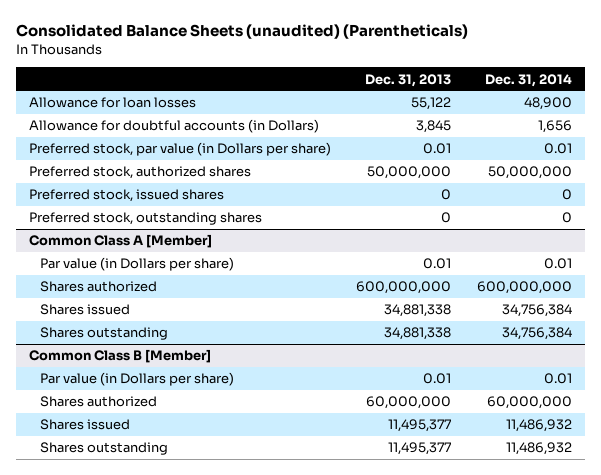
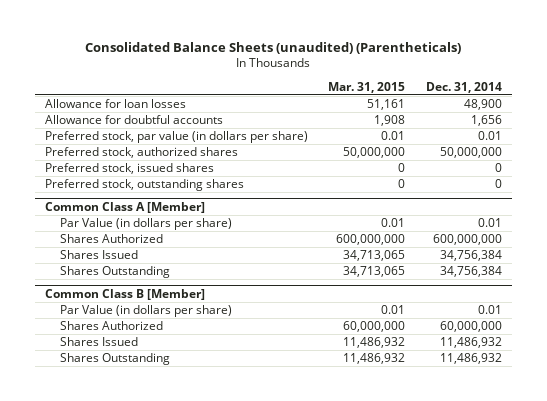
- | Dec. 31, 2013 | Dec. 31, 2014
+ | Mar. 31, 2015 | Dec. 31, 2014
- Allowance for doubtful accounts (in Dollars) | 3,845 | 1,656
- Preferred stock, par value (in Dollars per share) | 0.01 | 0.01
+ Allowance for doubtful accounts | 1,908 | 1,656
+ Preferred stock, par value (in dollars per share) | 0.01 | 0.01
@ Common Class A [Member]
- Par value (in Dollars per share) | 0.01 | 0.01
- Shares authorized | 600,000,000 | 600,000,000
- Shares issued | 34,881,338 | 34,756,384
- Shares outstanding | 34,881,338 | 34,756,384
+ Par Value (in dollars per share) | 0.01 | 0.01
+ Shares Authorized | 600,000,000 | 600,000,000
+ Shares Issued | 34,713,065 | 34,756,384
+ Shares Outstanding | 34,713,065 | 34,756,384
@ Common Class B [Member]
- Par value (in Dollars per share) | 0.01 | 0.01
- Shares authorized | 60,000,000 | 60,000,000
- Shares issued | 11,495,377 | 11,486,932
- Shares outstanding | 11,495,377 | 11,486,932
+ Par Value (in dollars per share) | 0.01 | 0.01
+ Shares Authorized | 60,000,000 | 60,000,000
+ Shares Issued | 11,486,932 | 11,486,932
+ Shares Outstanding | 11,486,932 | 11,486,932

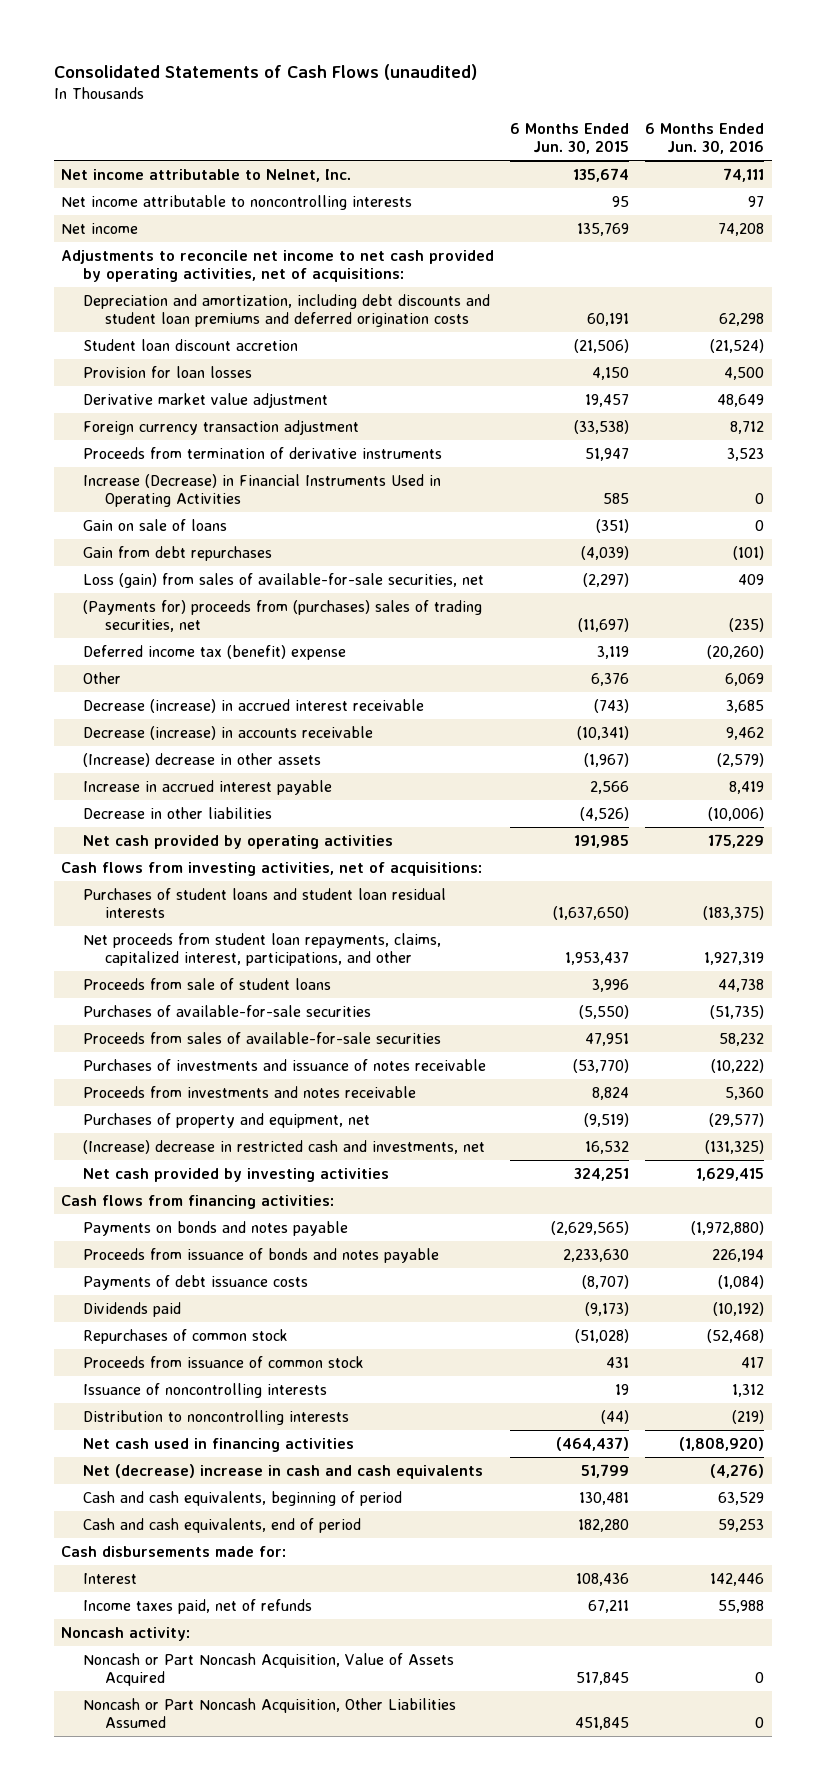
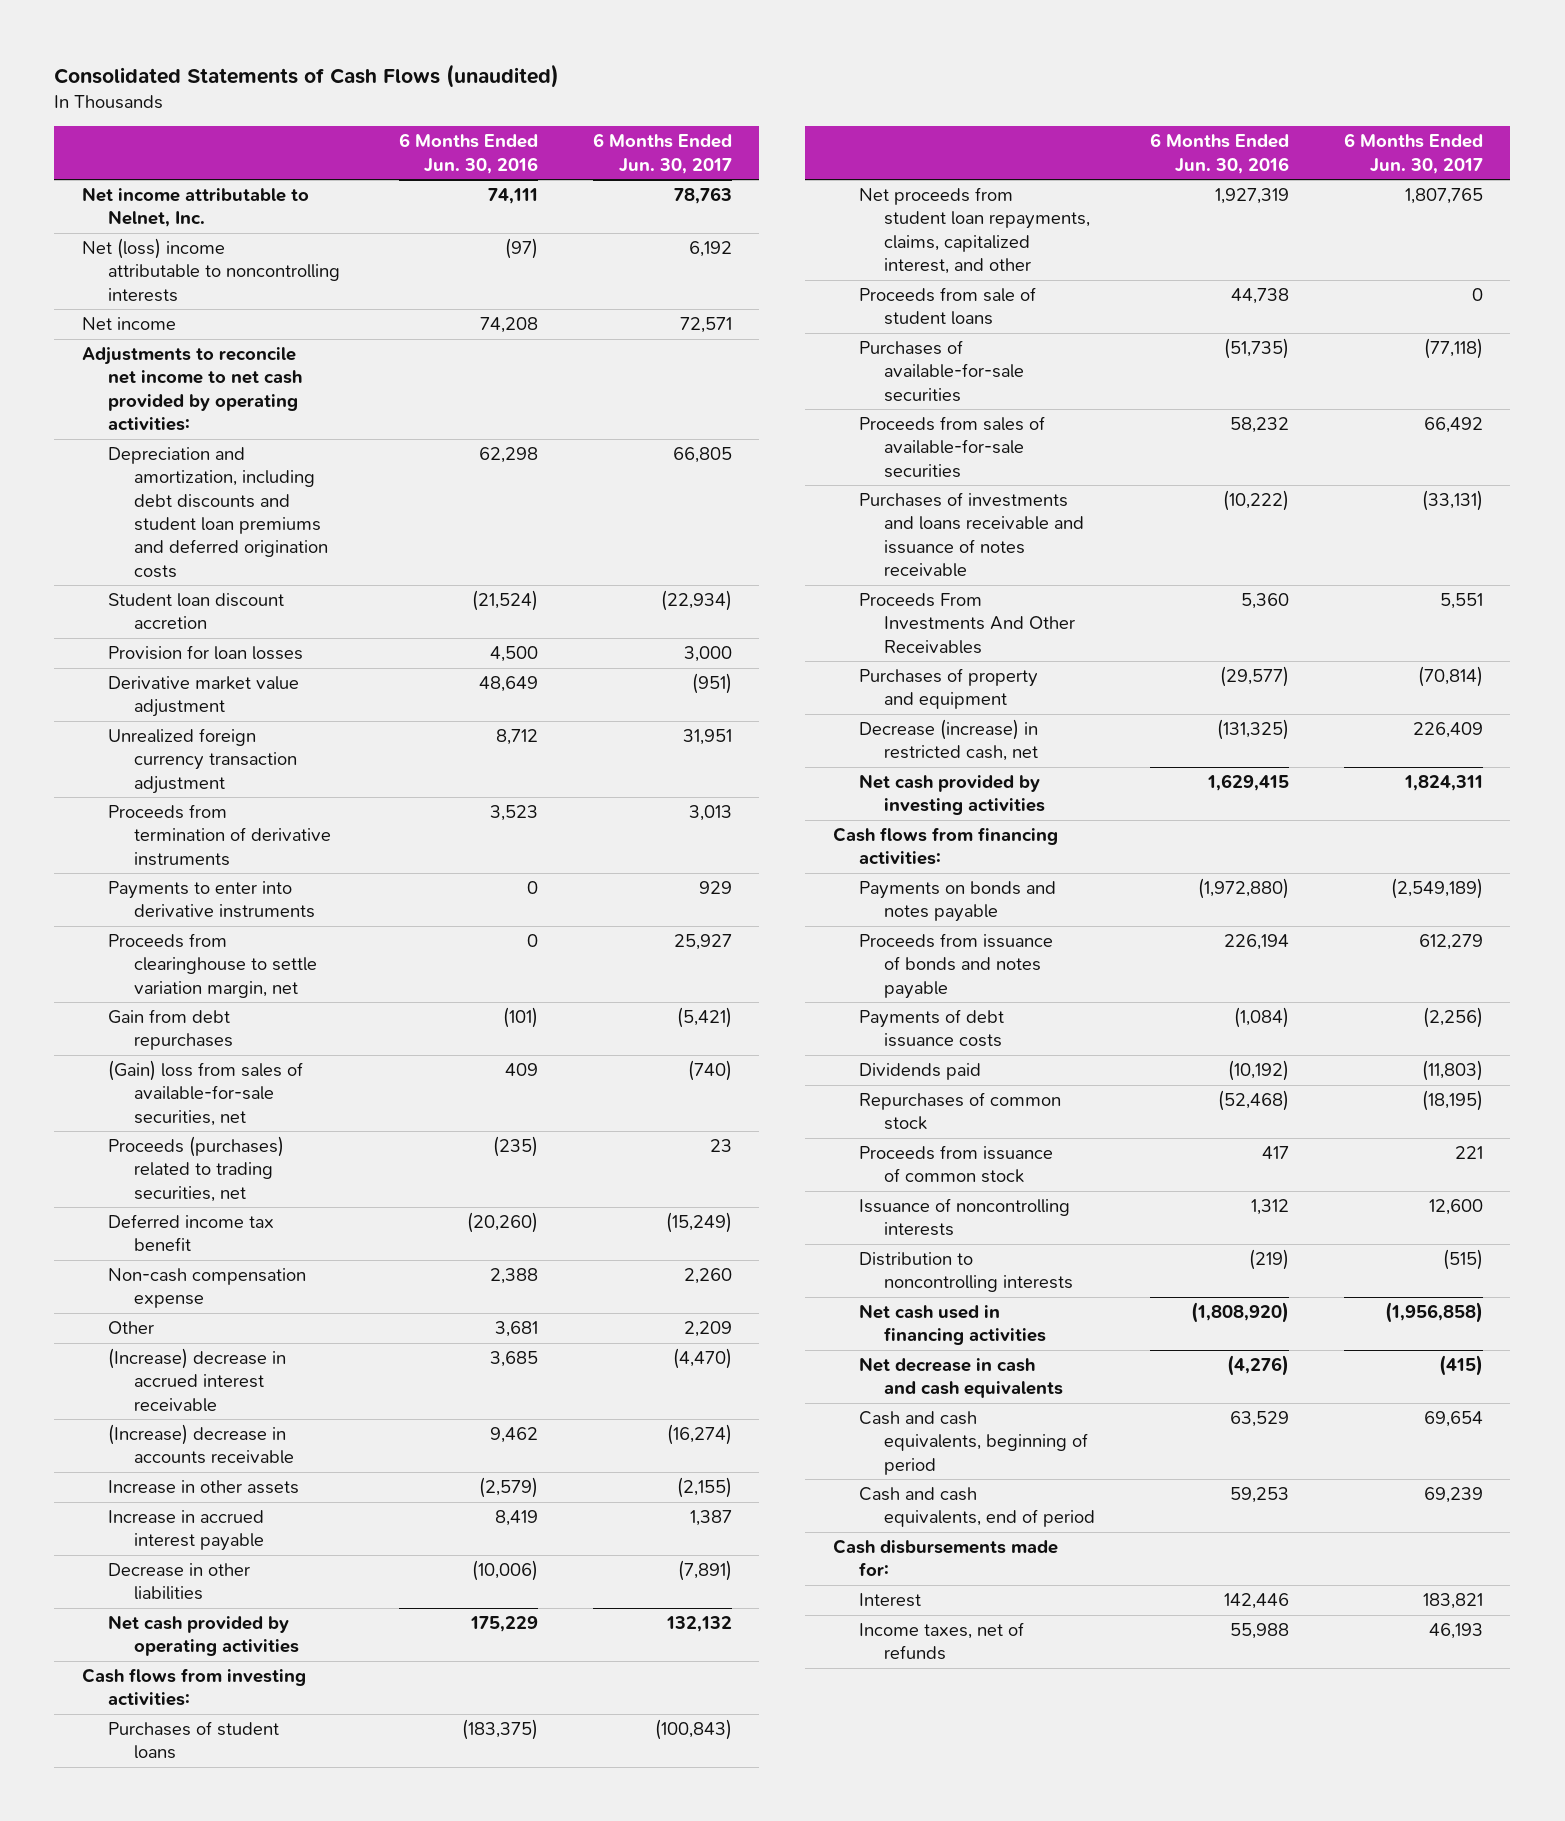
- | 6 Months Ended Jun. 30, 2015 | 6 Months Ended Jun. 30, 2016
+ | 6 Months Ended Jun. 30, 2016 | 6 Months Ended Jun. 30, 2017
- Net income attributable to noncontrolling interests | 95 | 97
+ Net (loss) income attributable to noncontrolling interests | (97) | 6,192
- Adjustments to reconcile net income to net cash provided by operating activities, net of acquisitions:
+ Adjustments to reconcile net income to net cash provided by operating activities:
- Foreign currency transaction adjustment | (33,538) | 8,712
+ Unrealized foreign currency transaction adjustment | 8,712 | 31,951
- Increase (Decrease) in Financial Instruments Used in Operating Activities | 585 | 0
- Gain on sale of loans | (351) | 0
+ Payments to enter into derivative instruments | 0 | 929
+ Proceeds from clearinghouse to settle variation margin, net | 0 | 25,927
- Loss (gain) from sales of available-for-sale securities, net | (2,297) | 409
- (Payments for) proceeds from (purchases) sales of trading securities, net | (11,697) | (235)
- Deferred income tax (benefit) expense | 3,119 | (20,260)
- Other | 6,376 | 6,069
- Decrease (increase) in accrued interest receivable | (743) | 3,685
- Decrease (increase) in accounts receivable | (10,341) | 9,462
- (Increase) decrease in other assets | (1,967) | (2,579)
+ (Gain) loss from sales of available-for-sale securities, net | 409 | (740)
+ Proceeds (purchases) related to trading securities, net | (235) | 23
+ Deferred income tax benefit | (20,260) | (15,249)
+ Non-cash compensation expense | 2,388 | 2,260
+ Other | 3,681 | 2,209
+ (Increase) decrease in accrued interest receivable | 3,685 | (4,470)
+ (Increase) decrease in accounts receivable | 9,462 | (16,274)
+ Increase in other assets | (2,579) | (2,155)
- Cash flows from investing activities, net of acquisitions:
- Purchases of student loans and student loan residual interests | (1,637,650) | (183,375)
- Net proceeds from student loan repayments, claims, capitalized interest, participations, and other | 1,953,437 | 1,927,319
+ Cash flows from investing activities:
+ Purchases of student loans | (183,375) | (100,843)
+ Net proceeds from student loan repayments, claims, capitalized interest, and other | 1,927,319 | 1,807,765
- Purchases of investments and issuance of notes receivable | (53,770) | (10,222)
- Proceeds from investments and notes receivable | 8,824 | 5,360
- Purchases of property and equipment, net | (9,519) | (29,577)
- (Increase) decrease in restricted cash and investments, net | 16,532 | (131,325)
+ Purchases of investments and loans receivable and issuance of notes receivable | (10,222) | (33,131)
+ Proceeds From Investments And Other Receivables | 5,360 | 5,551
+ Purchases of property and equipment | (29,577) | (70,814)
+ Decrease (increase) in restricted cash, net | (131,325) | 226,409
- Net (decrease) increase in cash and cash equivalents | 51,799 | (4,276)
+ Net decrease in cash and cash equivalents | (4,276) | (415)
- Income taxes paid, net of refunds | 67,211 | 55,988
- Noncash activity:
- Noncash or Part Noncash Acquisition, Value of Assets Acquired | 517,845 | 0
- Noncash or Part Noncash Acquisition, Other Liabilities Assumed | 451,845 | 0
+ Income taxes, net of refunds | 55,988 | 46,193

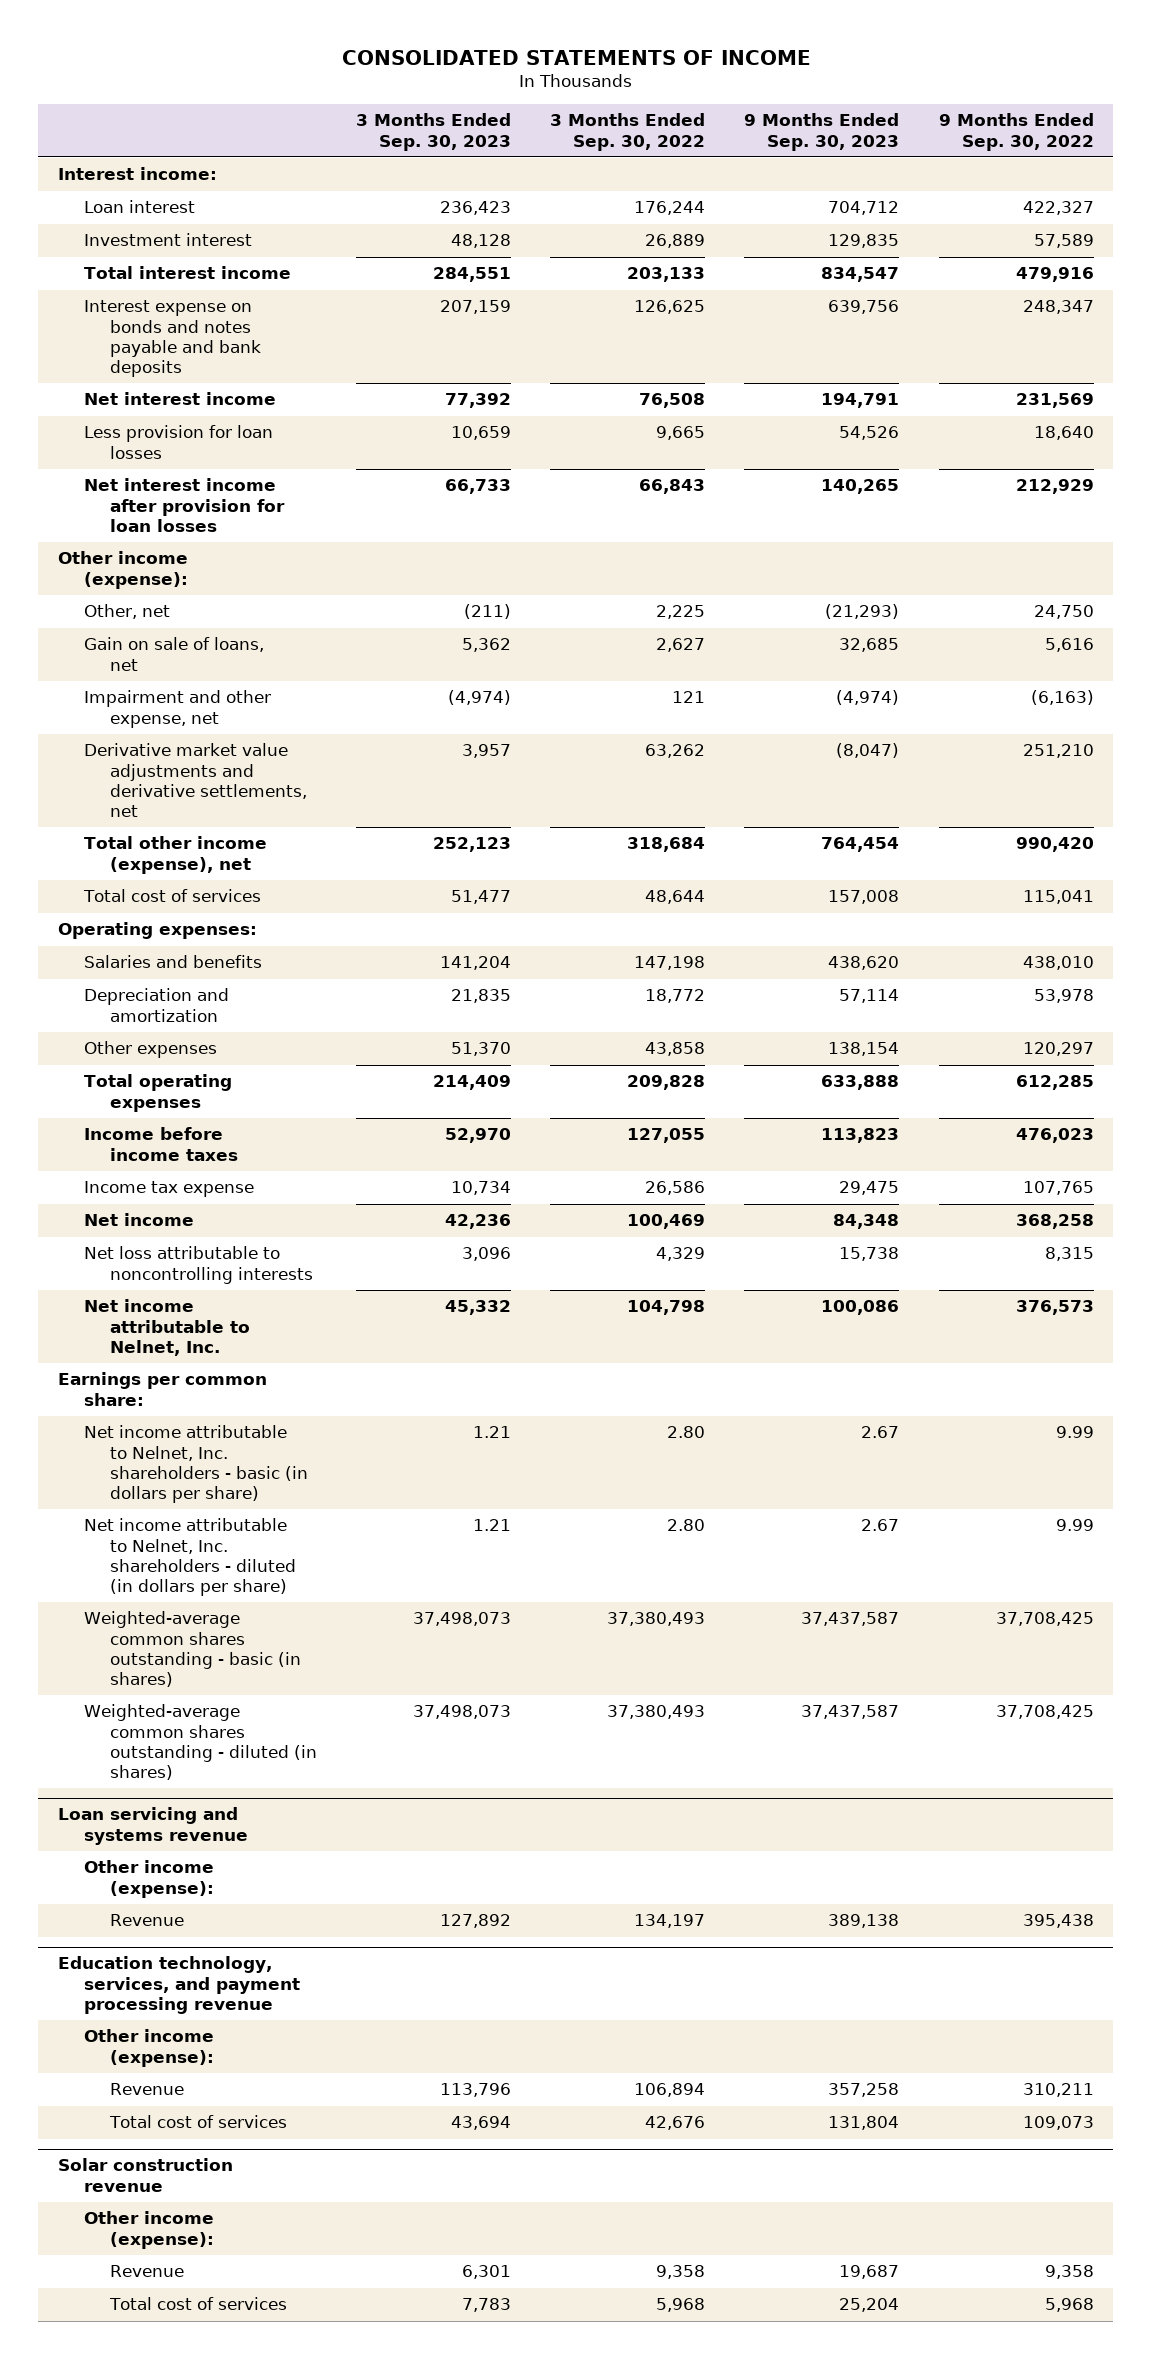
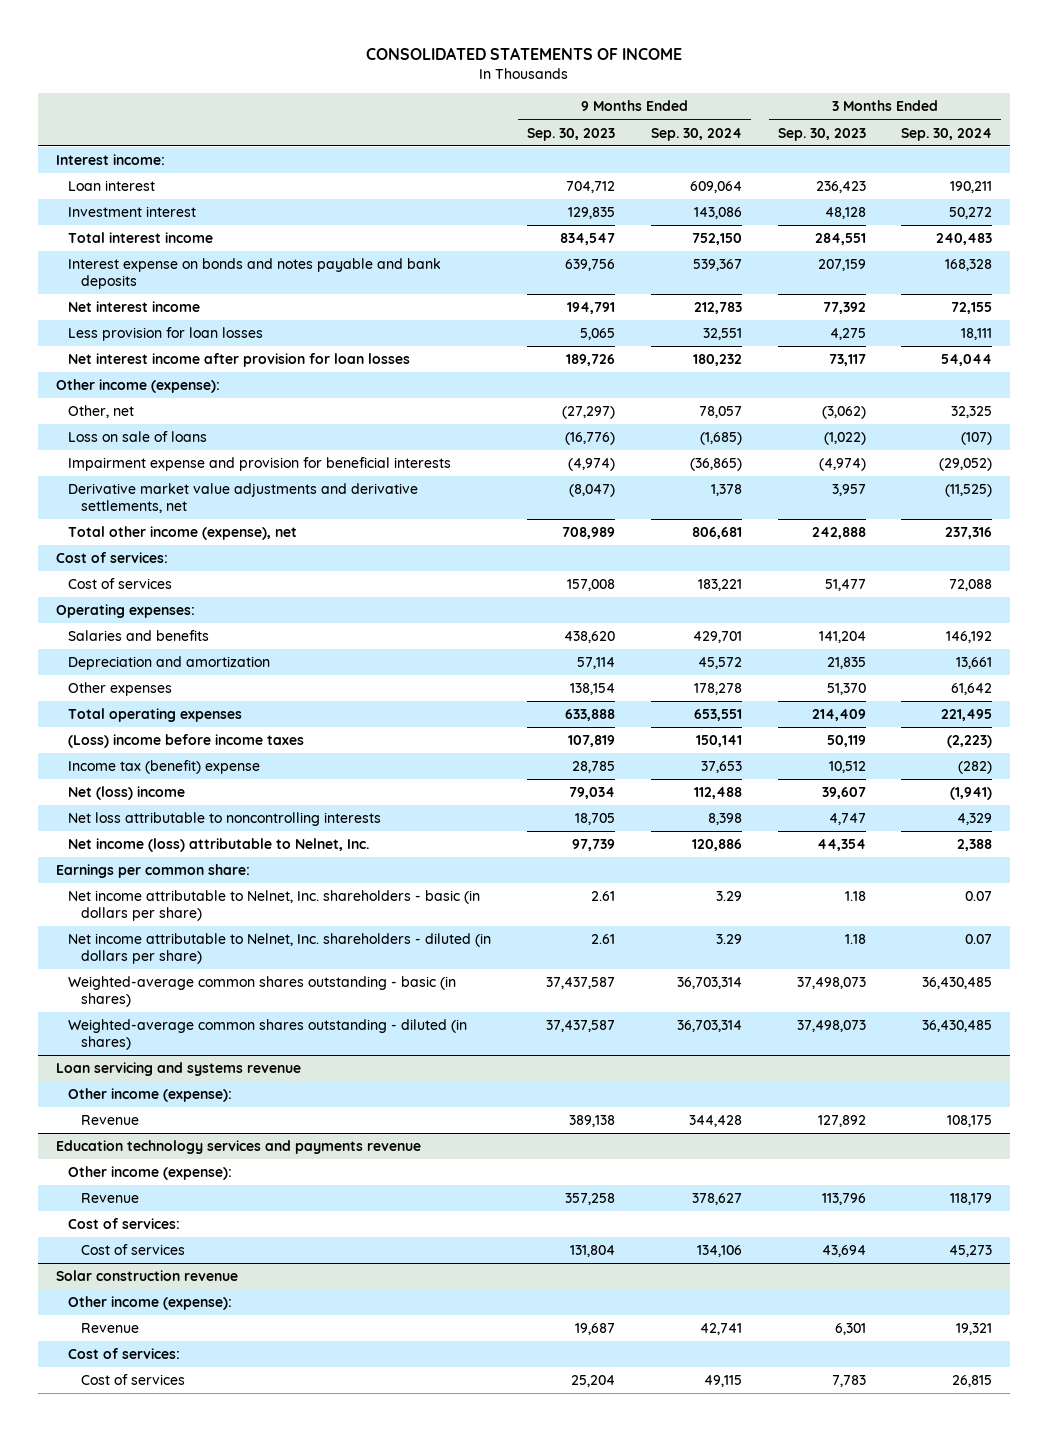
- | 3 Months Ended Sep. 30, 2023 | 3 Months Ended Sep. 30, 2022 | 9 Months Ended Sep. 30, 2023 | 9 Months Ended Sep. 30, 2022
+ | 9 Months Ended Sep. 30, 2023 | 9 Months Ended Sep. 30, 2024 | 3 Months Ended Sep. 30, 2023 | 3 Months Ended Sep. 30, 2024
- Less provision for loan losses | 10,659 | 9,665 | 54,526 | 18,640
- Net interest income after provision for loan losses | 66,733 | 66,843 | 140,265 | 212,929
+ Less provision for loan losses | 5,065 | 32,551 | 4,275 | 18,111
+ Net interest income after provision for loan losses | 189,726 | 180,232 | 73,117 | 54,044
- Other, net | (211) | 2,225 | (21,293) | 24,750
- Gain on sale of loans, net | 5,362 | 2,627 | 32,685 | 5,616
- Impairment and other expense, net | (4,974) | 121 | (4,974) | (6,163)
+ Other, net | (27,297) | 78,057 | (3,062) | 32,325
+ Loss on sale of loans | (16,776) | (1,685) | (1,022) | (107)
+ Impairment expense and provision for beneficial interests | (4,974) | (36,865) | (4,974) | (29,052)
- Total other income (expense), net | 252,123 | 318,684 | 764,454 | 990,420
- Total cost of services | 51,477 | 48,644 | 157,008 | 115,041
+ Total other income (expense), net | 708,989 | 806,681 | 242,888 | 237,316
+ Cost of services:
+ Cost of services | 157,008 | 183,221 | 51,477 | 72,088
- Income before income taxes | 52,970 | 127,055 | 113,823 | 476,023
- Income tax expense | 10,734 | 26,586 | 29,475 | 107,765
- Net income | 42,236 | 100,469 | 84,348 | 368,258
- Net loss attributable to noncontrolling interests | 3,096 | 4,329 | 15,738 | 8,315
- Net income attributable to Nelnet, Inc. | 45,332 | 104,798 | 100,086 | 376,573
+ (Loss) income before income taxes | 107,819 | 150,141 | 50,119 | (2,223)
+ Income tax (benefit) expense | 28,785 | 37,653 | 10,512 | (282)
+ Net (loss) income | 79,034 | 112,488 | 39,607 | (1,941)
+ Net loss attributable to noncontrolling interests | 18,705 | 8,398 | 4,747 | 4,329
+ Net income (loss) attributable to Nelnet, Inc. | 97,739 | 120,886 | 44,354 | 2,388
- Net income attributable to Nelnet, Inc. shareholders - basic (in dollars per share) | 1.21 | 2.80 | 2.67 | 9.99
- Net income attributable to Nelnet, Inc. shareholders - diluted (in dollars per share) | 1.21 | 2.80 | 2.67 | 9.99
+ Net income attributable to Nelnet, Inc. shareholders - basic (in dollars per share) | 2.61 | 3.29 | 1.18 | 0.07
+ Net income attributable to Nelnet, Inc. shareholders - diluted (in dollars per share) | 2.61 | 3.29 | 1.18 | 0.07
- Education technology, services, and payment processing revenue
+ Education technology services and payments revenue
- Total cost of services | 43,694 | 42,676 | 131,804 | 109,073
+ Cost of services:
+ Cost of services | 131,804 | 134,106 | 43,694 | 45,273
@ Solar construction revenue
- Total cost of services | 7,783 | 5,968 | 25,204 | 5,968
+ Cost of services:
+ Cost of services | 25,204 | 49,115 | 7,783 | 26,815

